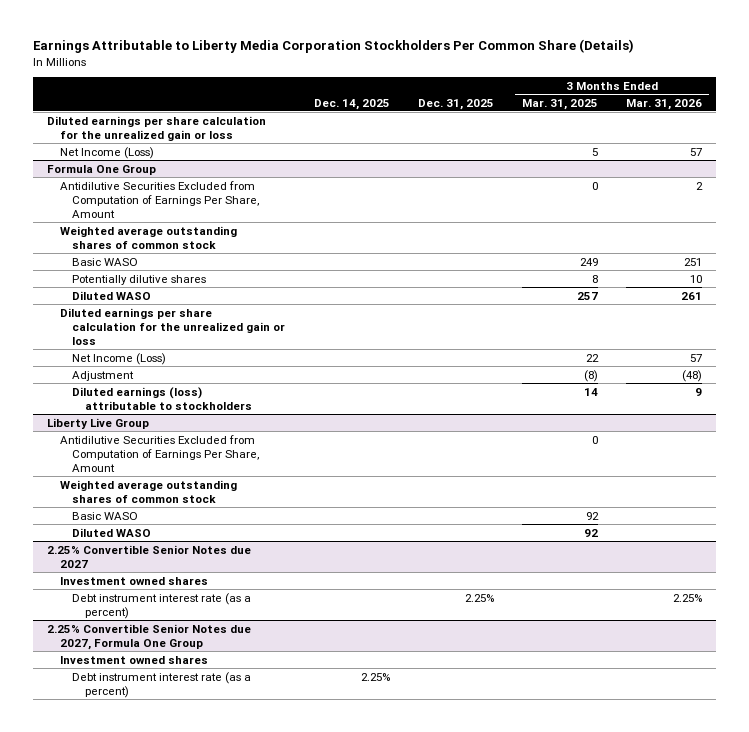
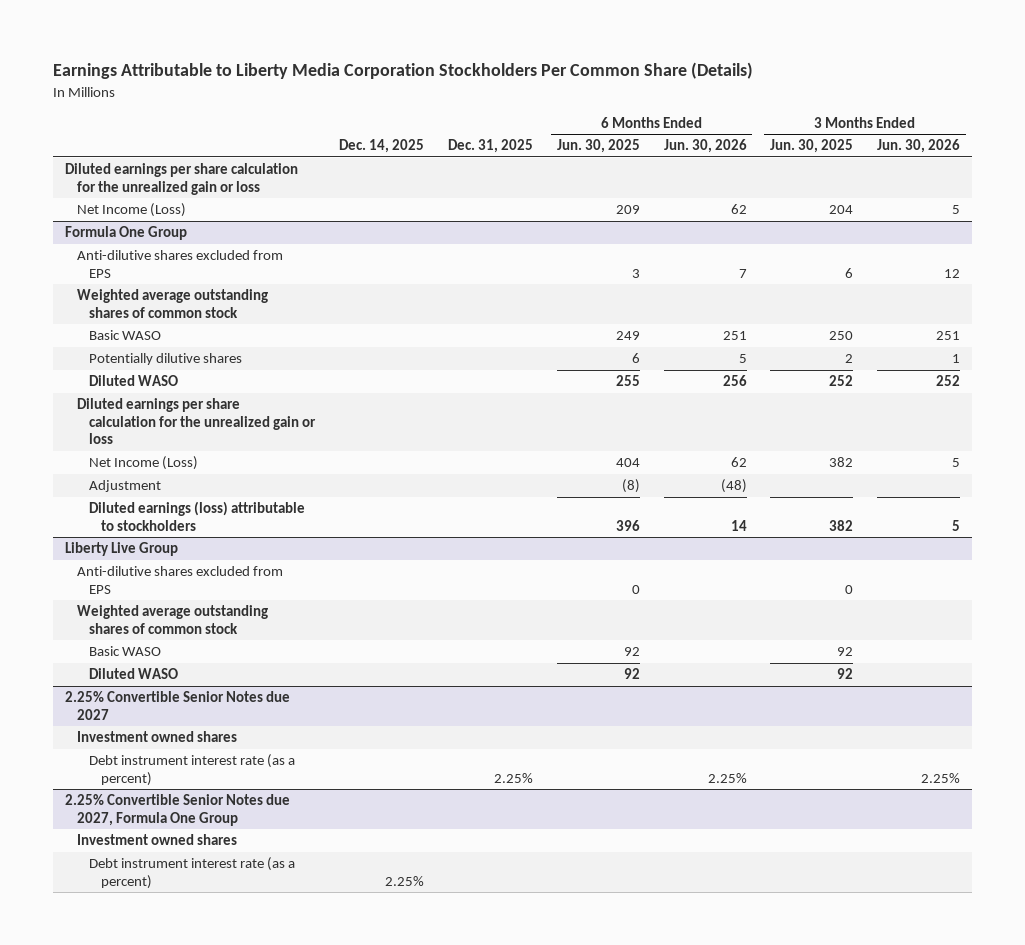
- | Dec. 14, 2025 | Dec. 31, 2025 | 3 Months Ended Mar. 31, 2025 | 3 Months Ended Mar. 31, 2026
+ | Dec. 14, 2025 | Dec. 31, 2025 | 6 Months Ended Jun. 30, 2025 | 6 Months Ended Jun. 30, 2026 | 3 Months Ended Jun. 30, 2025 | 3 Months Ended Jun. 30, 2026
@ Formula One Group
- Antidilutive Securities Excluded from Computation of Earnings Per Share, Amount | | | 0 | 2
+ Anti-dilutive shares excluded from EPS | | | 3 | 7 | 6 | 12
@ Liberty Live Group
- Antidilutive Securities Excluded from Computation of Earnings Per Share, Amount | | | 0 |
+ Anti-dilutive shares excluded from EPS | | | 0 | | 0 |

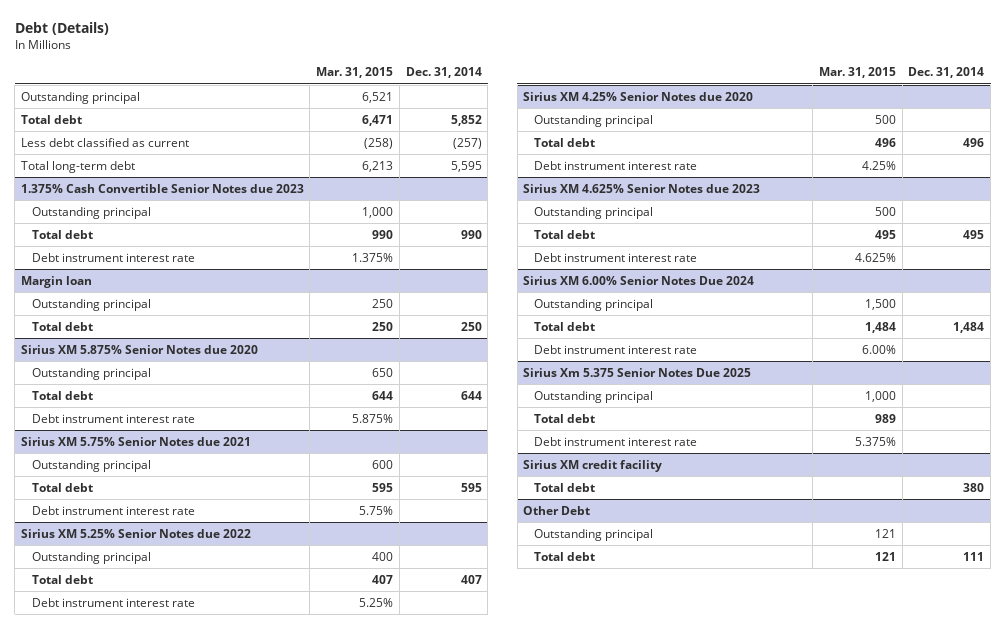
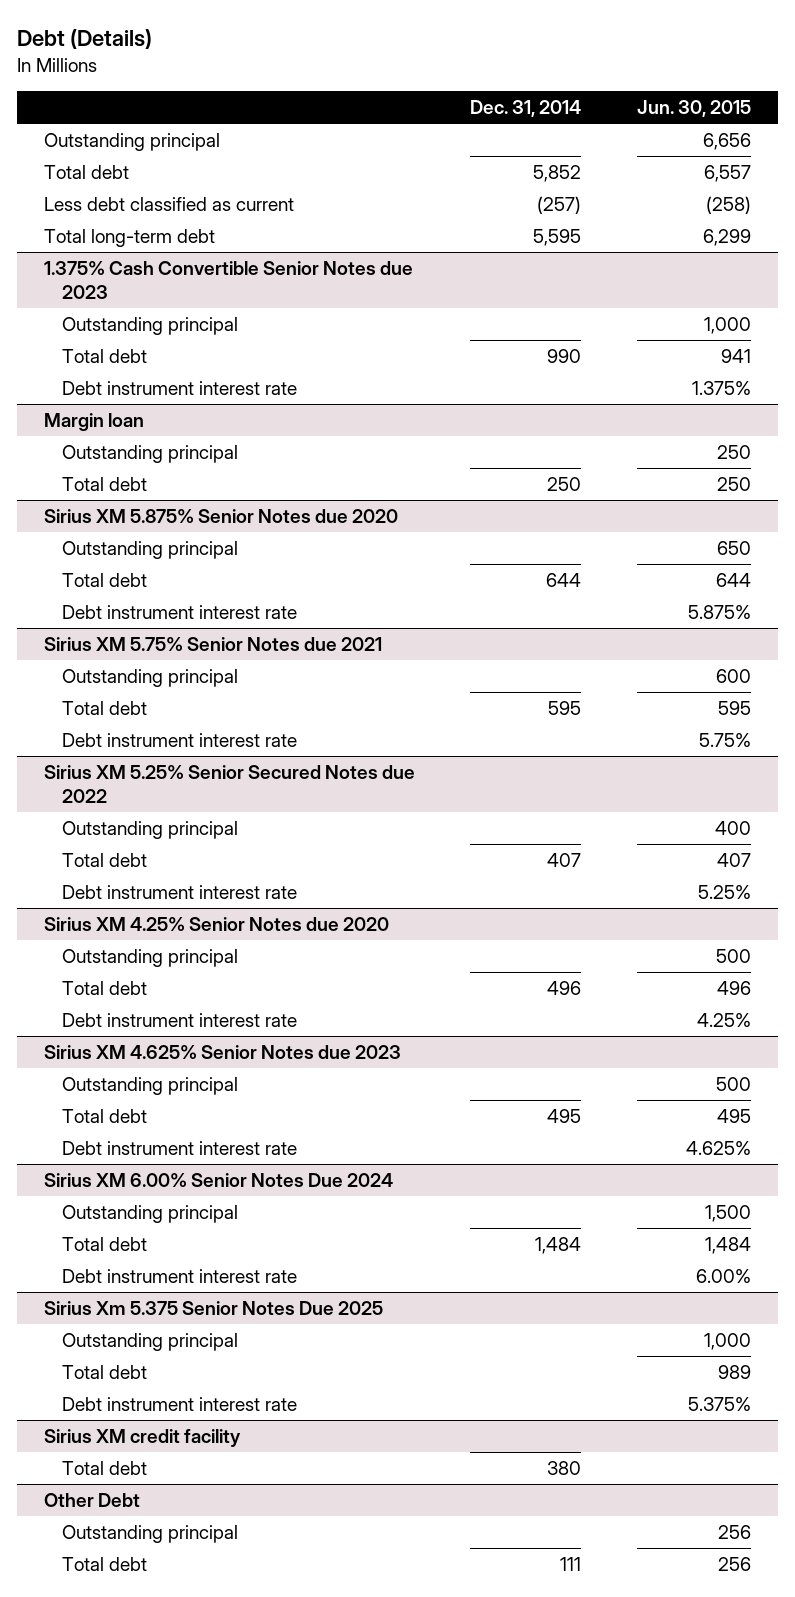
- | Mar. 31, 2015 | Dec. 31, 2014
+ | Dec. 31, 2014 | Jun. 30, 2015
- Sirius XM 5.25% Senior Notes due 2022
+ Sirius XM 5.25% Senior Secured Notes due 2022

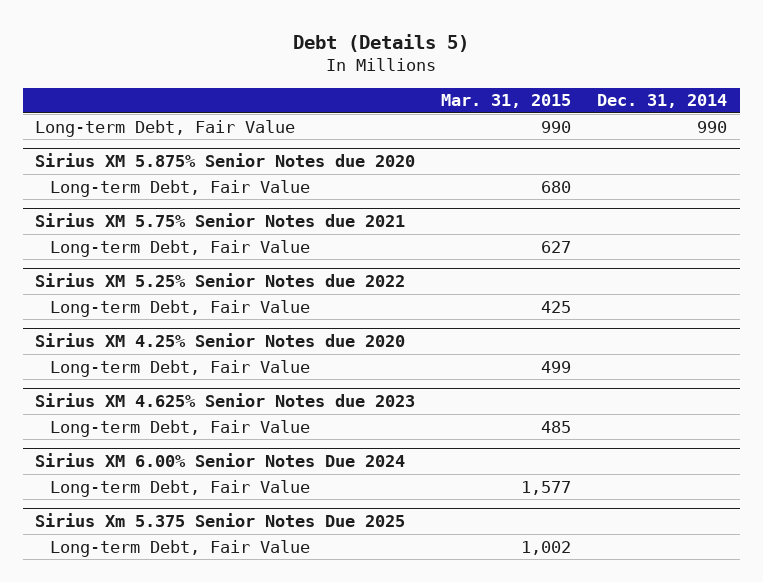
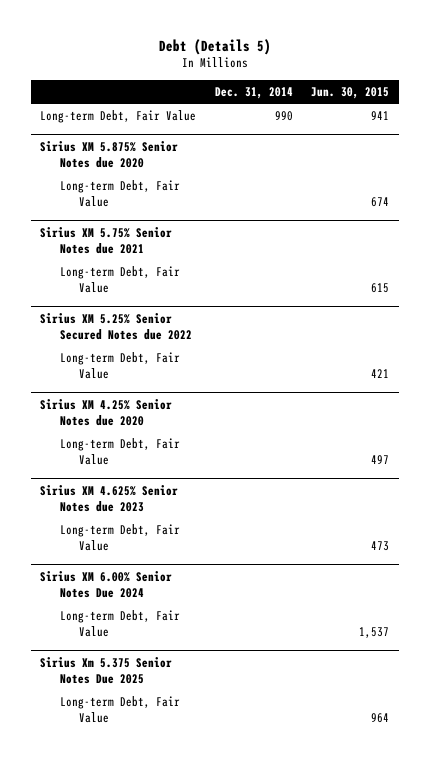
- | Mar. 31, 2015 | Dec. 31, 2014
+ | Dec. 31, 2014 | Jun. 30, 2015
- Sirius XM 5.25% Senior Notes due 2022
+ Sirius XM 5.25% Senior Secured Notes due 2022

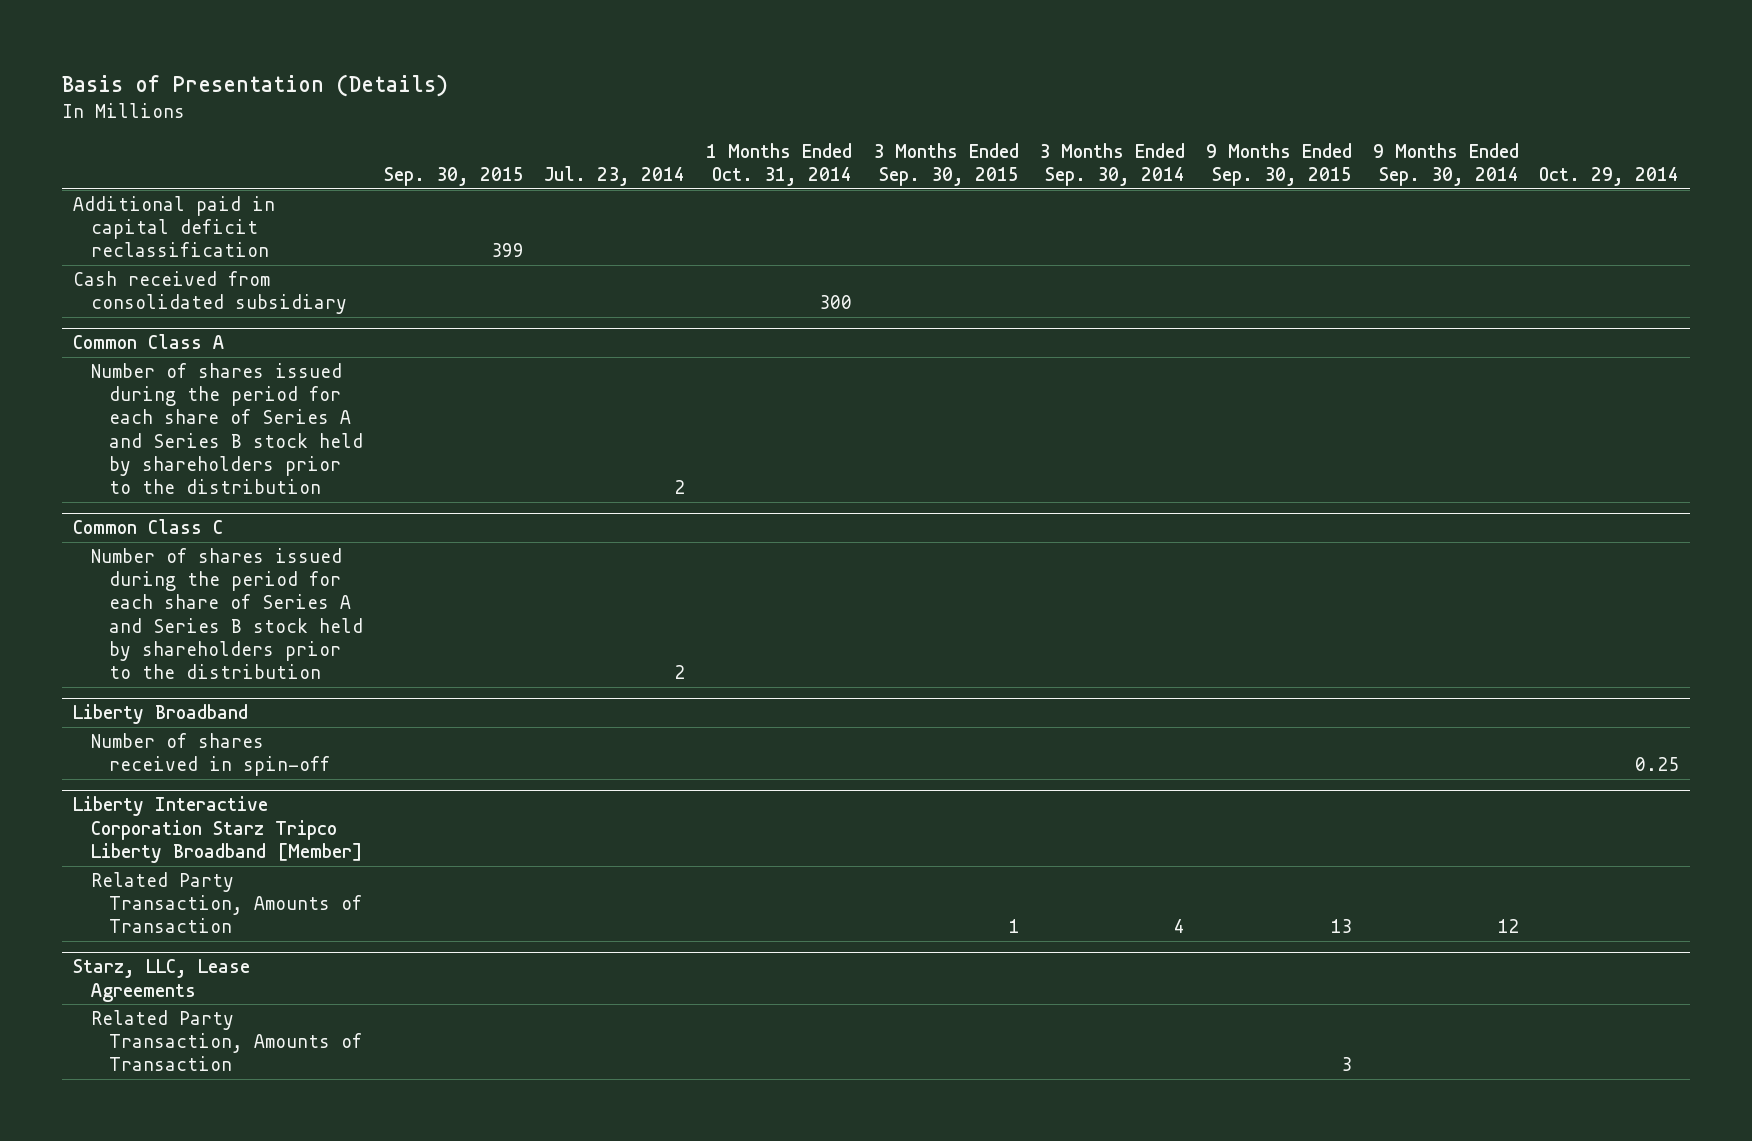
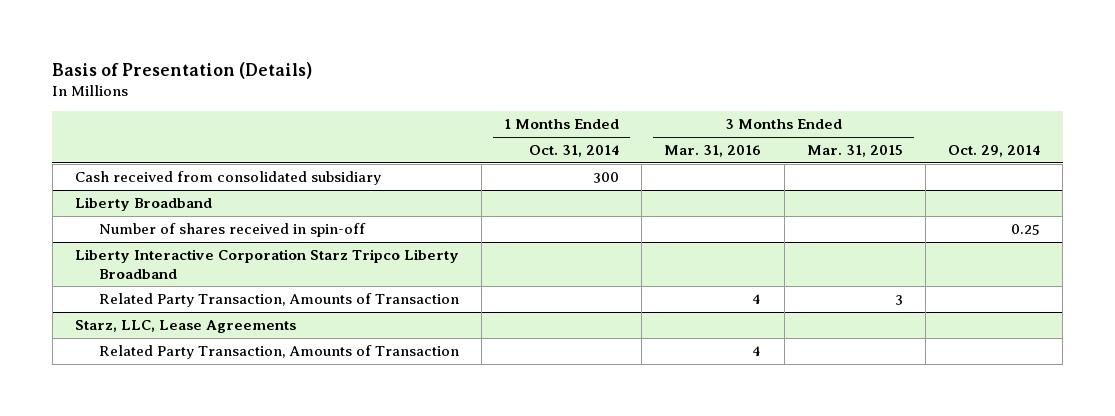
- | Sep. 30, 2015 | Jul. 23, 2014 | 1 Months Ended Oct. 31, 2014 | 3 Months Ended Sep. 30, 2015 | 3 Months Ended Sep. 30, 2014 | 9 Months Ended Sep. 30, 2015 | 9 Months Ended Sep. 30, 2014 | Oct. 29, 2014
+ | 1 Months Ended Oct. 31, 2014 | 3 Months Ended Mar. 31, 2016 | 3 Months Ended Mar. 31, 2015 | Oct. 29, 2014
- Additional paid in capital deficit reclassification | 399 | | | | | | |
- Common Class A
- Number of shares issued during the period for each share of Series A and Series B stock held by shareholders prior to the distribution | | 2 | | | | | |
- Common Class C
- Number of shares issued during the period for each share of Series A and Series B stock held by shareholders prior to the distribution | | 2 | | | | | |
- Liberty Interactive Corporation Starz Tripco Liberty Broadband [Member]
+ Liberty Interactive Corporation Starz Tripco Liberty Broadband

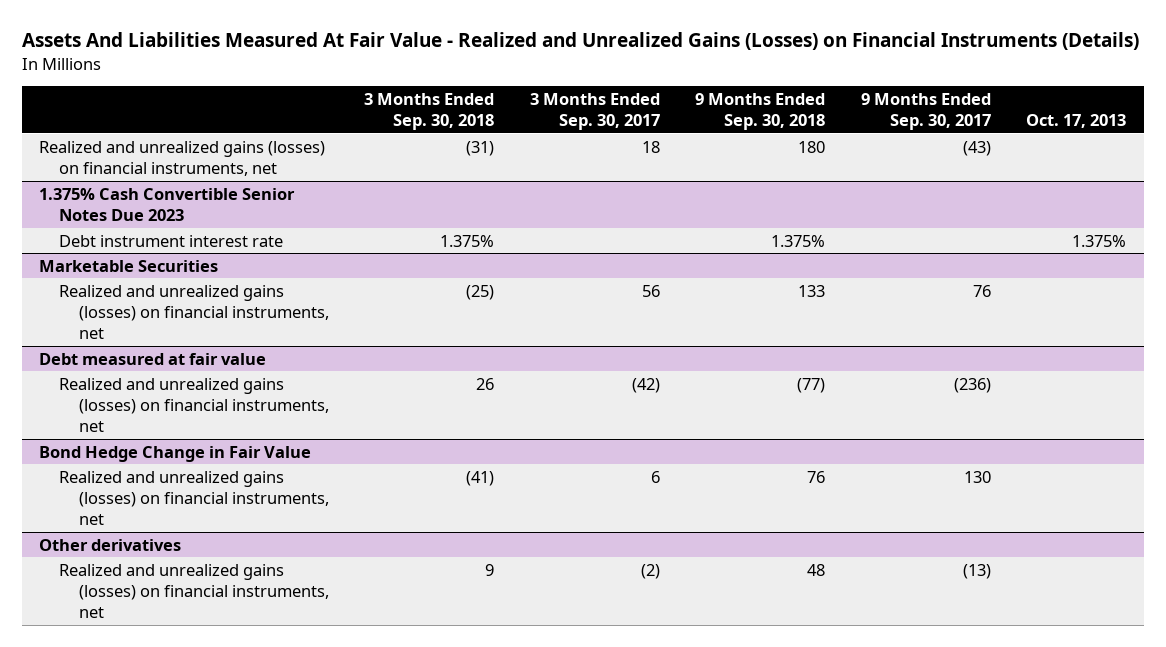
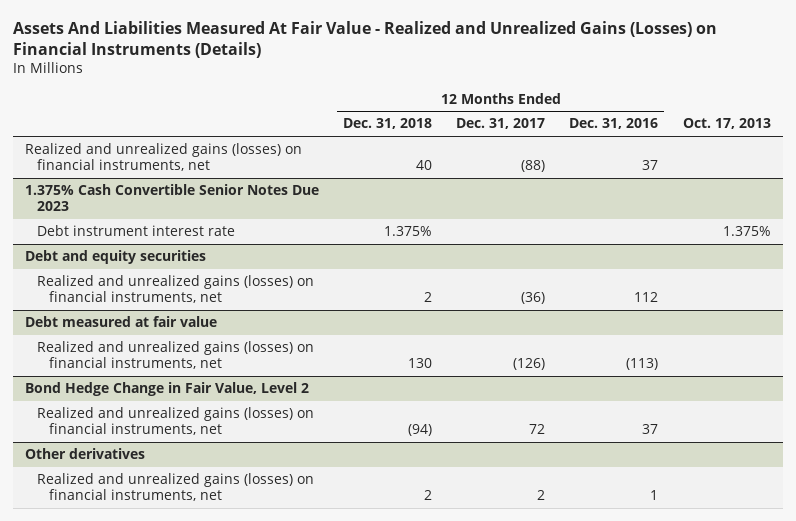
- | 3 Months Ended Sep. 30, 2018 | 3 Months Ended Sep. 30, 2017 | 9 Months Ended Sep. 30, 2018 | 9 Months Ended Sep. 30, 2017 | Oct. 17, 2013
+ | 12 Months Ended Dec. 31, 2018 | 12 Months Ended Dec. 31, 2017 | 12 Months Ended Dec. 31, 2016 | Oct. 17, 2013
- Marketable Securities
+ Debt and equity securities
- Bond Hedge Change in Fair Value
+ Bond Hedge Change in Fair Value, Level 2

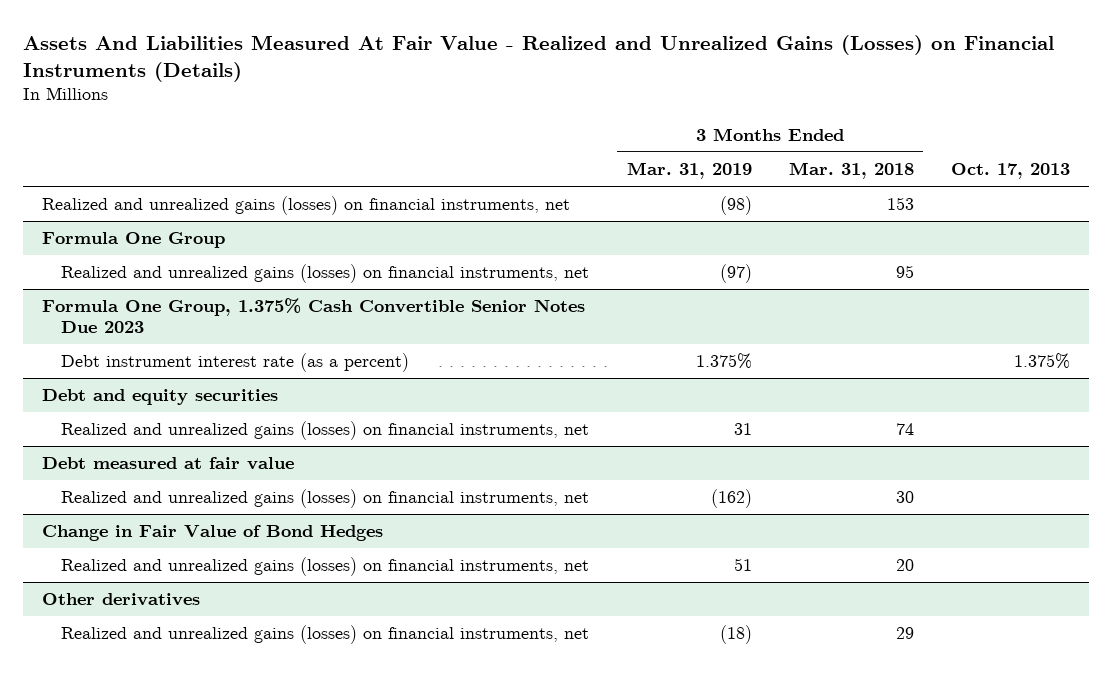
- | 12 Months Ended Dec. 31, 2018 | 12 Months Ended Dec. 31, 2017 | 12 Months Ended Dec. 31, 2016 | Oct. 17, 2013
+ | 3 Months Ended Mar. 31, 2019 | 3 Months Ended Mar. 31, 2018 | Oct. 17, 2013
- 1.375% Cash Convertible Senior Notes Due 2023
- Debt instrument interest rate | 1.375% | | | 1.375%
+ Formula One Group
+ Realized and unrealized gains (losses) on financial instruments, net | (97) | 95 |
+ Formula One Group, 1.375% Cash Convertible Senior Notes Due 2023
+ Debt instrument interest rate (as a percent) | 1.375% | | 1.375%
- Bond Hedge Change in Fair Value, Level 2
+ Change in Fair Value of Bond Hedges

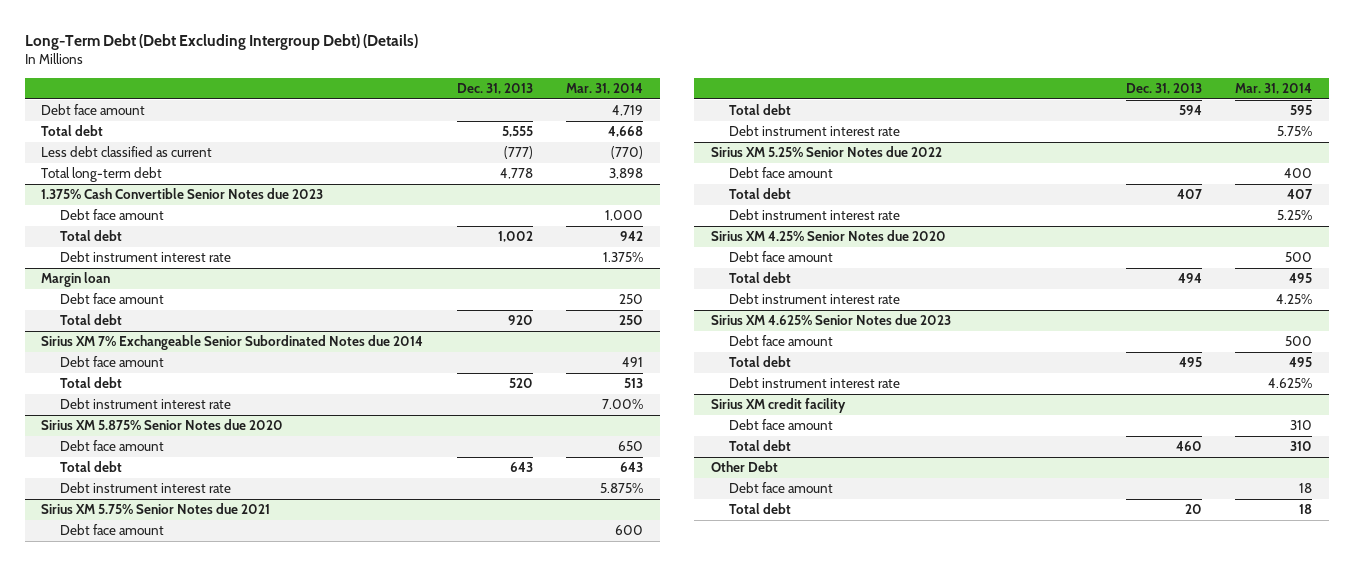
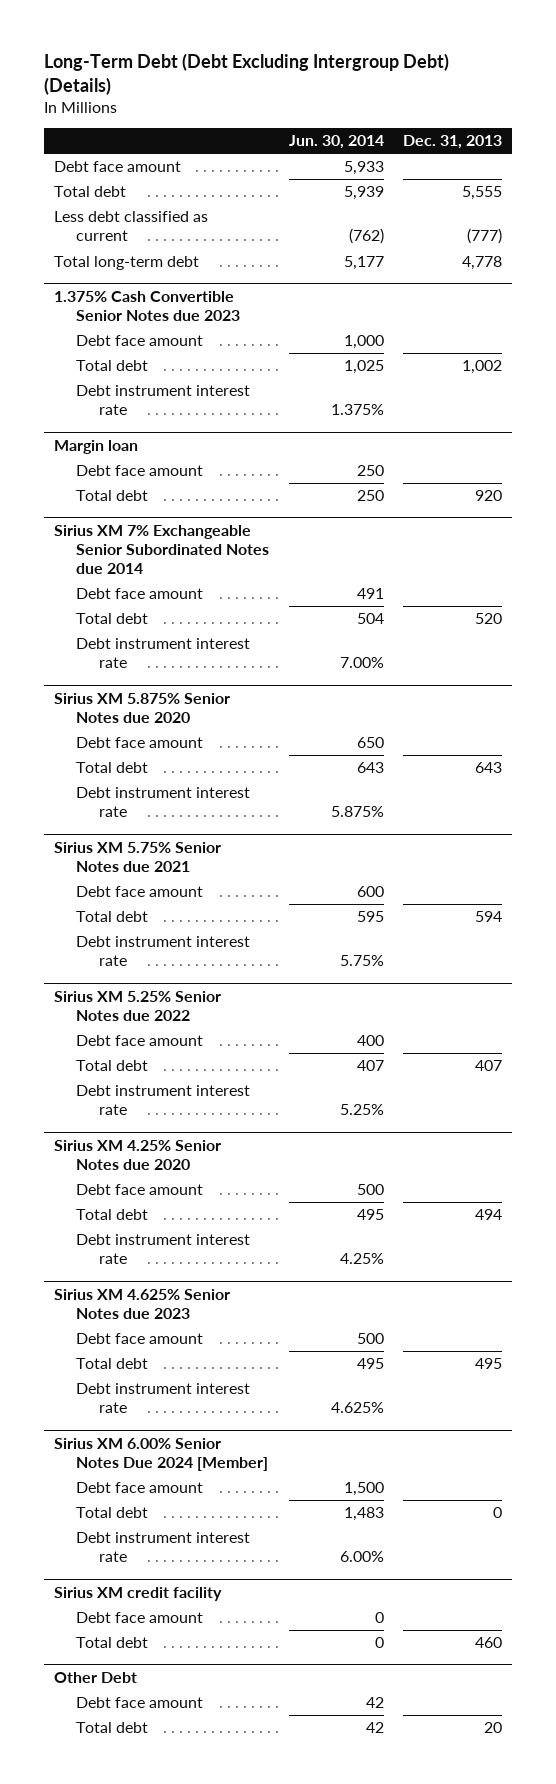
- | Dec. 31, 2013 | Mar. 31, 2014
+ | Jun. 30, 2014 | Dec. 31, 2013
+ Sirius XM 6.00% Senior Notes Due 2024 [Member]
+ Debt face amount | 1,500 |
+ Total debt | 1,483 | 0
+ Debt instrument interest rate | 6.00% |

